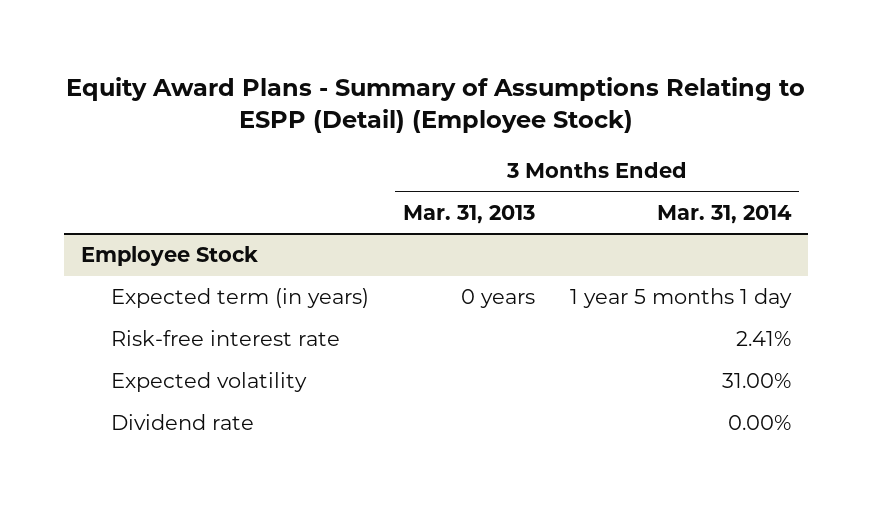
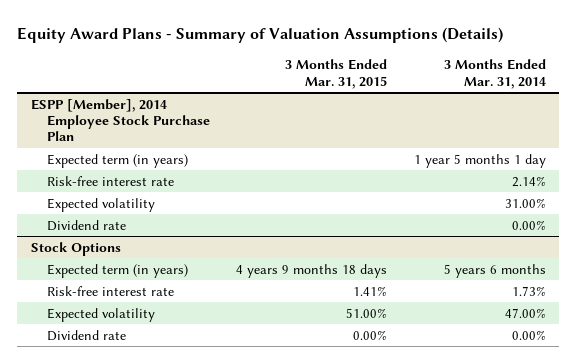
- Equity Award Plans - Summary of Assumptions Relating to ESPP (Detail) (Employee Stock)
+ Equity Award Plans - Summary of Valuation Assumptions (Details)
- | 3 Months Ended Mar. 31, 2013 | 3 Months Ended Mar. 31, 2014
+ | 3 Months Ended Mar. 31, 2015 | 3 Months Ended Mar. 31, 2014
- Employee Stock
+ ESPP [Member], 2014 Employee Stock Purchase Plan
- Risk-free interest rate | | 2.41%
+ Risk-free interest rate | | 2.14%
+ Stock Options
+ Expected term (in years) | 4 years 9 months 18 days | 5 years 6 months
+ Risk-free interest rate | 1.41% | 1.73%
+ Expected volatility | 51.00% | 47.00%
+ Dividend rate | 0.00% | 0.00%

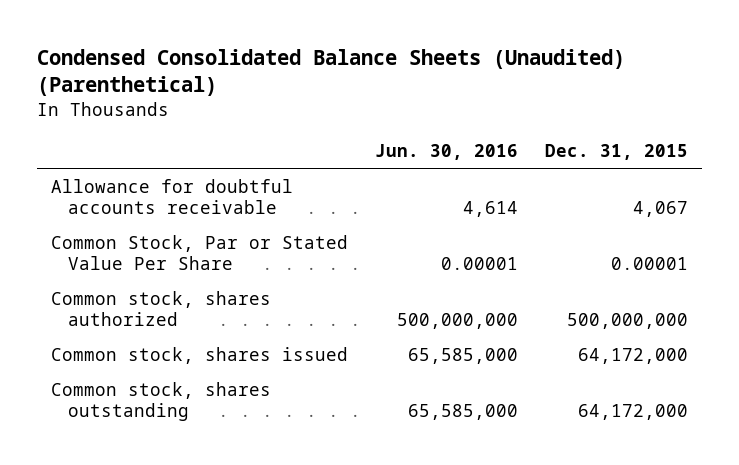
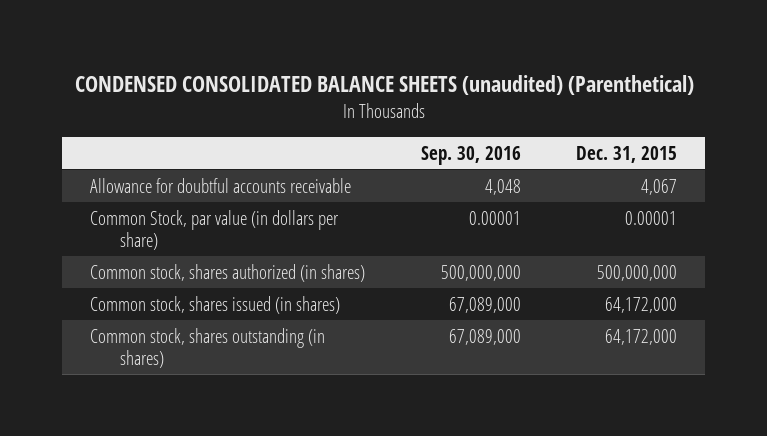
- Condensed Consolidated Balance Sheets (Unaudited) (Parenthetical)
+ CONDENSED CONSOLIDATED BALANCE SHEETS (unaudited) (Parenthetical)
- | Jun. 30, 2016 | Dec. 31, 2015
+ | Sep. 30, 2016 | Dec. 31, 2015
- Common Stock, Par or Stated Value Per Share | 0.00001 | 0.00001
- Common stock, shares authorized | 500,000,000 | 500,000,000
- Common stock, shares issued | 65,585,000 | 64,172,000
- Common stock, shares outstanding | 65,585,000 | 64,172,000
+ Common Stock, par value (in dollars per share) | 0.00001 | 0.00001
+ Common stock, shares authorized (in shares) | 500,000,000 | 500,000,000
+ Common stock, shares issued (in shares) | 67,089,000 | 64,172,000
+ Common stock, shares outstanding (in shares) | 67,089,000 | 64,172,000

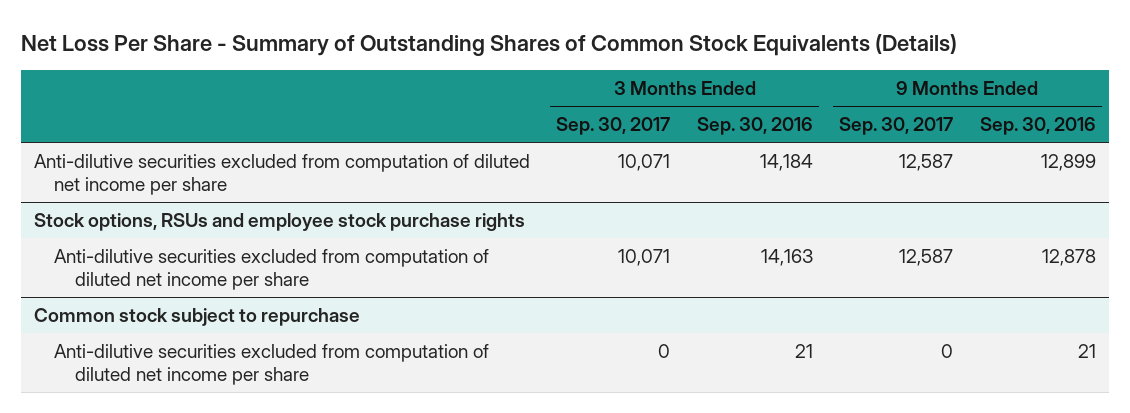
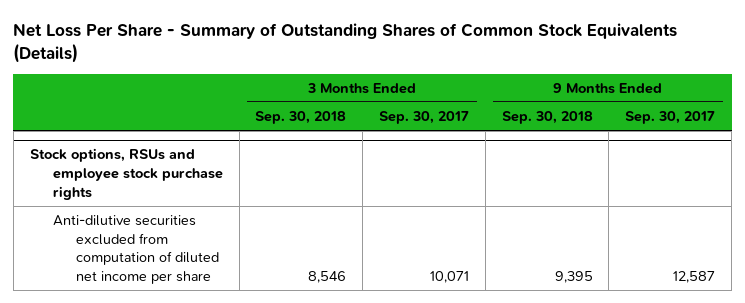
- | 3 Months Ended Sep. 30, 2017 | 3 Months Ended Sep. 30, 2016 | 9 Months Ended Sep. 30, 2017 | 9 Months Ended Sep. 30, 2016
+ | 3 Months Ended Sep. 30, 2018 | 3 Months Ended Sep. 30, 2017 | 9 Months Ended Sep. 30, 2018 | 9 Months Ended Sep. 30, 2017
- Anti-dilutive securities excluded from computation of diluted net income per share | 10,071 | 14,184 | 12,587 | 12,899
- Common stock subject to repurchase
- Anti-dilutive securities excluded from computation of diluted net income per share | 0 | 21 | 0 | 21

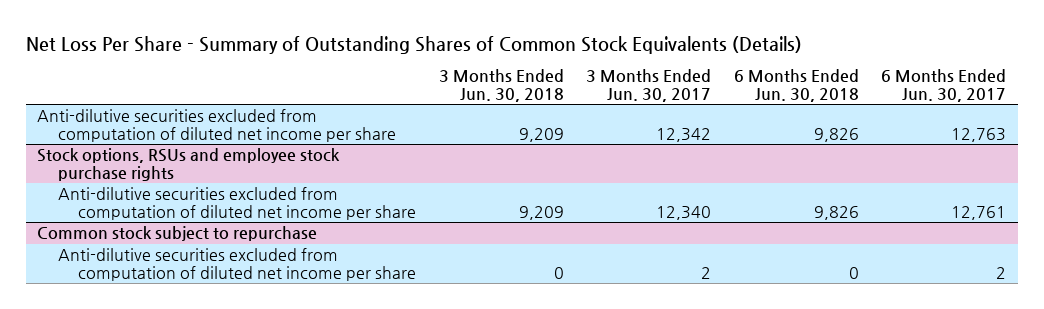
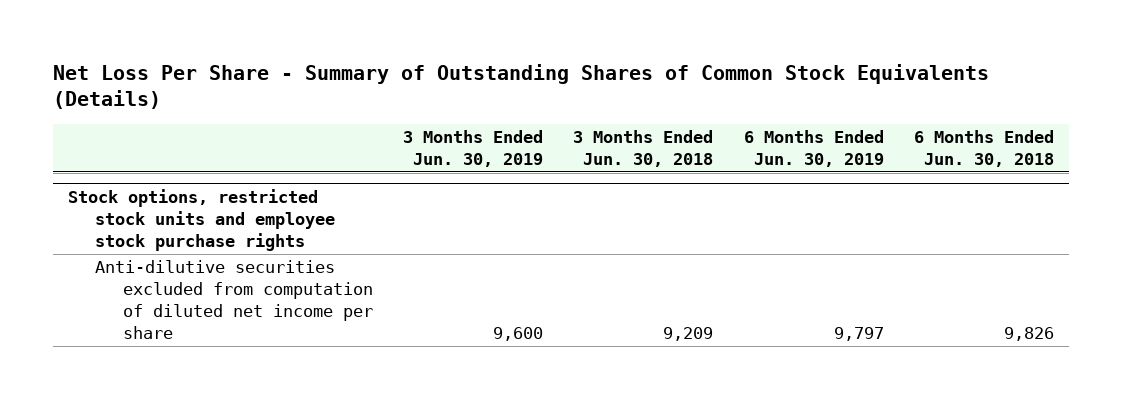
- | 3 Months Ended Jun. 30, 2018 | 3 Months Ended Jun. 30, 2017 | 6 Months Ended Jun. 30, 2018 | 6 Months Ended Jun. 30, 2017
+ | 3 Months Ended Jun. 30, 2019 | 3 Months Ended Jun. 30, 2018 | 6 Months Ended Jun. 30, 2019 | 6 Months Ended Jun. 30, 2018
- Anti-dilutive securities excluded from computation of diluted net income per share | 9,209 | 12,342 | 9,826 | 12,763
- Stock options, RSUs and employee stock purchase rights
+ Stock options, restricted stock units and employee stock purchase rights
- Common stock subject to repurchase
- Anti-dilutive securities excluded from computation of diluted net income per share | 0 | 2 | 0 | 2

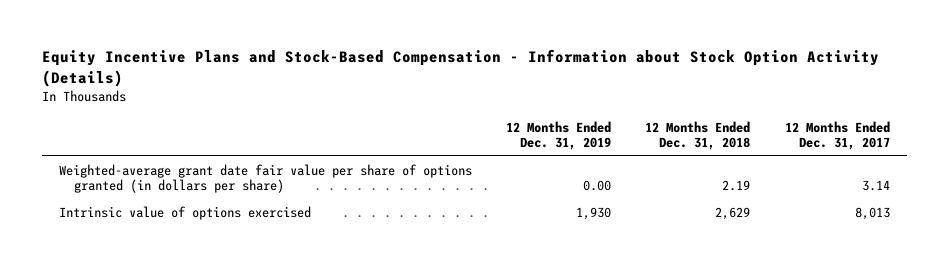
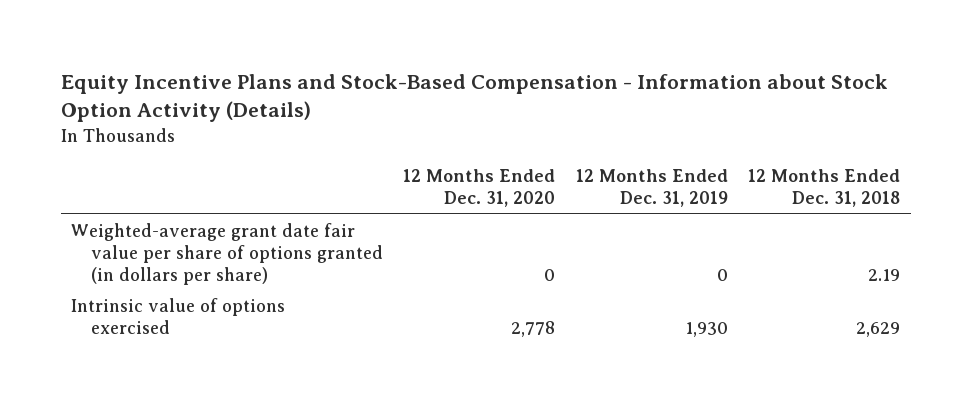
- | 12 Months Ended Dec. 31, 2019 | 12 Months Ended Dec. 31, 2018 | 12 Months Ended Dec. 31, 2017
+ | 12 Months Ended Dec. 31, 2020 | 12 Months Ended Dec. 31, 2019 | 12 Months Ended Dec. 31, 2018
- Weighted-average grant date fair value per share of options granted (in dollars per share) | 0.00 | 2.19 | 3.14
+ Weighted-average grant date fair value per share of options granted (in dollars per share) | 0 | 0 | 2.19

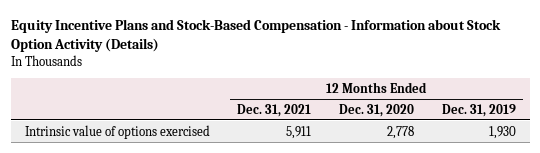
- | 12 Months Ended Dec. 31, 2020 | 12 Months Ended Dec. 31, 2019 | 12 Months Ended Dec. 31, 2018
+ | 12 Months Ended Dec. 31, 2021 | 12 Months Ended Dec. 31, 2020 | 12 Months Ended Dec. 31, 2019
- Weighted-average grant date fair value per share of options granted (in dollars per share) | 0 | 0 | 2.19

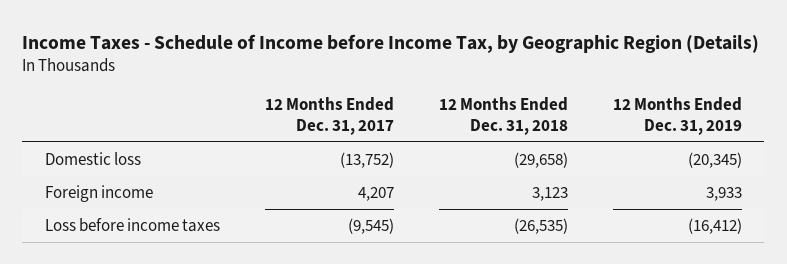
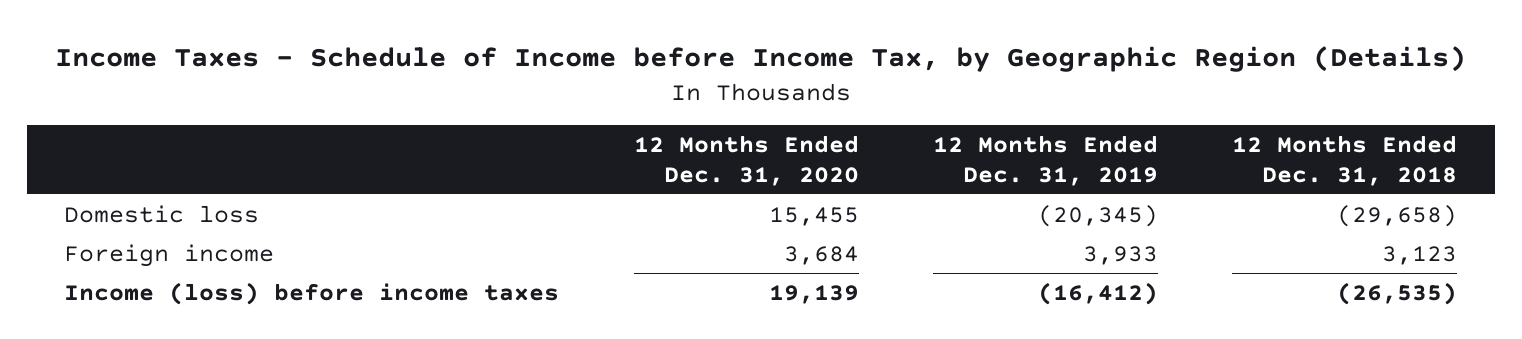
- | 12 Months Ended Dec. 31, 2017 | 12 Months Ended Dec. 31, 2018 | 12 Months Ended Dec. 31, 2019
+ | 12 Months Ended Dec. 31, 2020 | 12 Months Ended Dec. 31, 2019 | 12 Months Ended Dec. 31, 2018
- Loss before income taxes | (9,545) | (26,535) | (16,412)
+ Income (loss) before income taxes | 19,139 | (16,412) | (26,535)

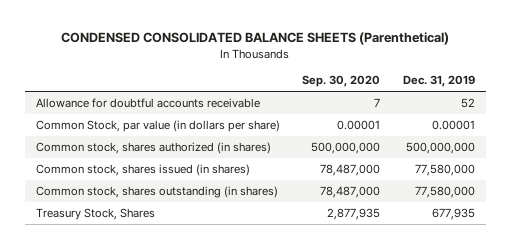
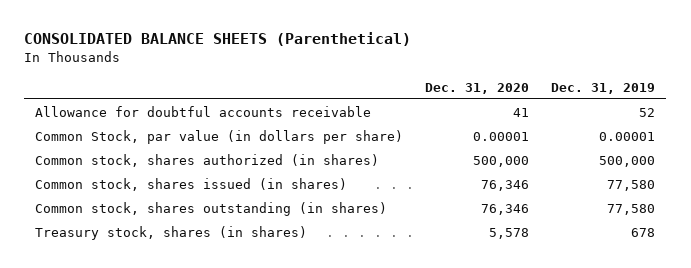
- CONDENSED CONSOLIDATED BALANCE SHEETS (Parenthetical)
+ CONSOLIDATED BALANCE SHEETS (Parenthetical)
- | Sep. 30, 2020 | Dec. 31, 2019
+ | Dec. 31, 2020 | Dec. 31, 2019
- Common stock, shares authorized (in shares) | 500,000,000 | 500,000,000
- Common stock, shares issued (in shares) | 78,487,000 | 77,580,000
- Common stock, shares outstanding (in shares) | 78,487,000 | 77,580,000
- Treasury Stock, Shares | 2,877,935 | 677,935
+ Common stock, shares authorized (in shares) | 500,000 | 500,000
+ Common stock, shares issued (in shares) | 76,346 | 77,580
+ Common stock, shares outstanding (in shares) | 76,346 | 77,580
+ Treasury stock, shares (in shares) | 5,578 | 678

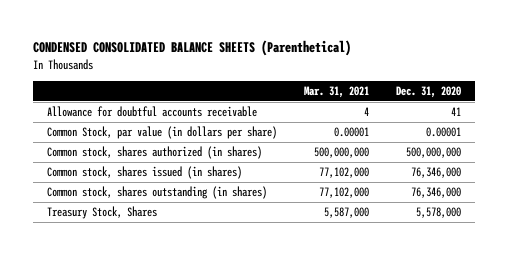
- CONSOLIDATED BALANCE SHEETS (Parenthetical)
+ CONDENSED CONSOLIDATED BALANCE SHEETS (Parenthetical)
- | Dec. 31, 2020 | Dec. 31, 2019
+ | Mar. 31, 2021 | Dec. 31, 2020
- Common stock, shares authorized (in shares) | 500,000 | 500,000
- Common stock, shares issued (in shares) | 76,346 | 77,580
- Common stock, shares outstanding (in shares) | 76,346 | 77,580
- Treasury stock, shares (in shares) | 5,578 | 678
+ Common stock, shares authorized (in shares) | 500,000,000 | 500,000,000
+ Common stock, shares issued (in shares) | 77,102,000 | 76,346,000
+ Common stock, shares outstanding (in shares) | 77,102,000 | 76,346,000
+ Treasury Stock, Shares | 5,587,000 | 5,578,000

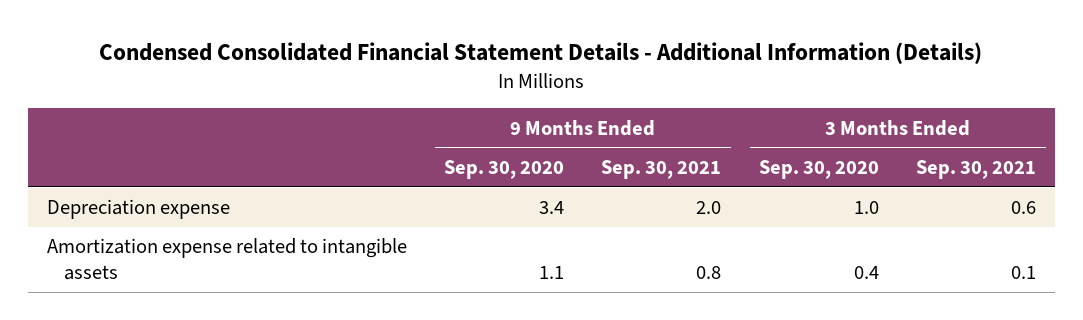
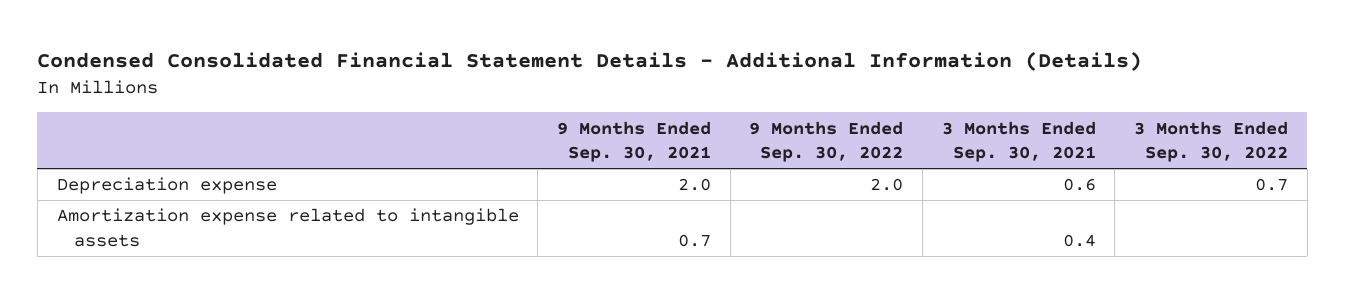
- | 9 Months Ended Sep. 30, 2020 | 9 Months Ended Sep. 30, 2021 | 3 Months Ended Sep. 30, 2020 | 3 Months Ended Sep. 30, 2021
+ | 9 Months Ended Sep. 30, 2021 | 9 Months Ended Sep. 30, 2022 | 3 Months Ended Sep. 30, 2021 | 3 Months Ended Sep. 30, 2022
- Amortization expense related to intangible assets | 1.1 | 0.8 | 0.4 | 0.1
+ Amortization expense related to intangible assets | 0.7 | | 0.4 |

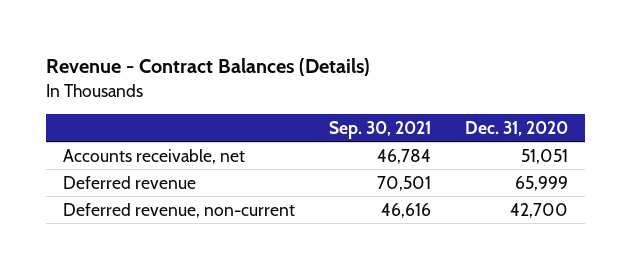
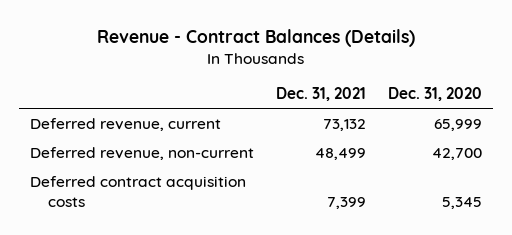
- | Sep. 30, 2021 | Dec. 31, 2020
+ | Dec. 31, 2021 | Dec. 31, 2020
- Accounts receivable, net | 46,784 | 51,051
- Deferred revenue | 70,501 | 65,999
+ Deferred revenue, current | 73,132 | 65,999
+ Deferred contract acquisition costs | 7,399 | 5,345

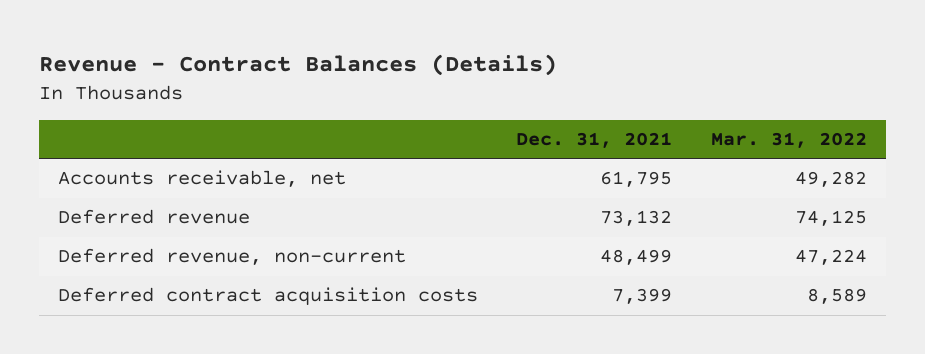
- | Dec. 31, 2021 | Dec. 31, 2020
+ | Dec. 31, 2021 | Mar. 31, 2022
- Deferred revenue, current | 73,132 | 65,999
+ Accounts receivable, net | 61,795 | 49,282
+ Deferred revenue | 73,132 | 74,125

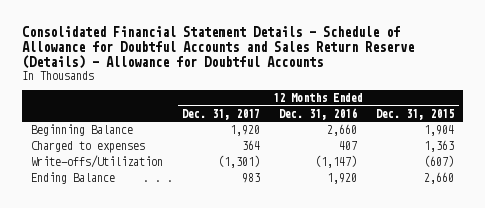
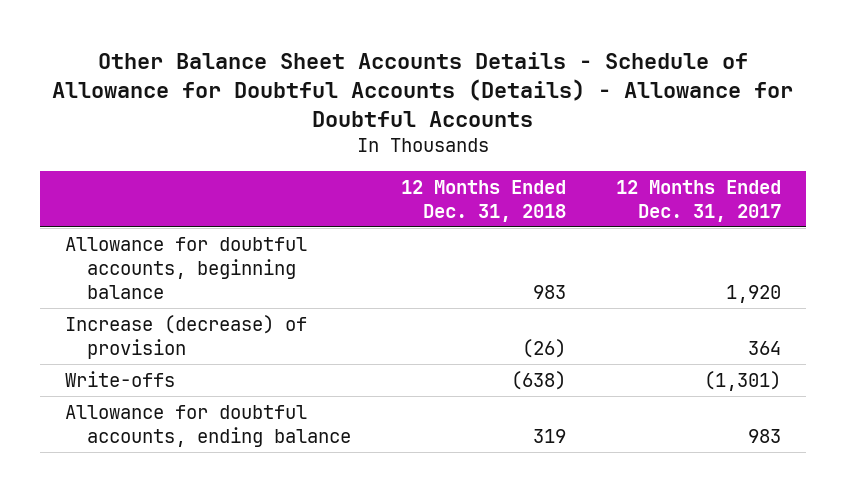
- Consolidated Financial Statement Details - Schedule of Allowance for Doubtful Accounts and Sales Return Reserve (Details) - Allowance for Doubtful Accounts
+ Other Balance Sheet Accounts Details - Schedule of Allowance for Doubtful Accounts (Details) - Allowance for Doubtful Accounts
- | 12 Months Ended Dec. 31, 2017 | 12 Months Ended Dec. 31, 2016 | 12 Months Ended Dec. 31, 2015
+ | 12 Months Ended Dec. 31, 2018 | 12 Months Ended Dec. 31, 2017
- Beginning Balance | 1,920 | 2,660 | 1,904
- Charged to expenses | 364 | 407 | 1,363
- Write-offs/Utilization | (1,301) | (1,147) | (607)
- Ending Balance | 983 | 1,920 | 2,660
+ Allowance for doubtful accounts, beginning balance | 983 | 1,920
+ Increase (decrease) of provision | (26) | 364
+ Write-offs | (638) | (1,301)
+ Allowance for doubtful accounts, ending balance | 319 | 983

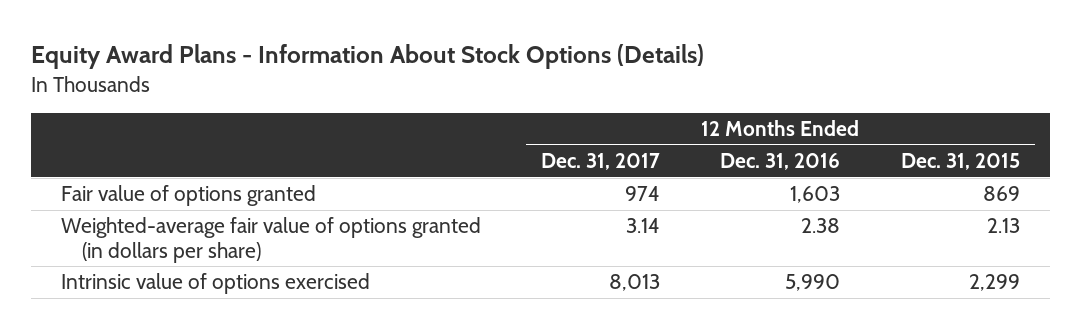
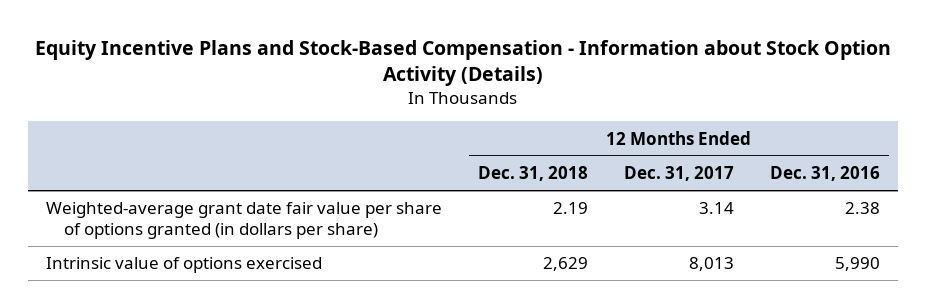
- Equity Award Plans - Information About Stock Options (Details)
+ Equity Incentive Plans and Stock-Based Compensation - Information about Stock Option Activity (Details)
- | 12 Months Ended Dec. 31, 2017 | 12 Months Ended Dec. 31, 2016 | 12 Months Ended Dec. 31, 2015
+ | 12 Months Ended Dec. 31, 2018 | 12 Months Ended Dec. 31, 2017 | 12 Months Ended Dec. 31, 2016
- Fair value of options granted | 974 | 1,603 | 869
- Weighted-average fair value of options granted (in dollars per share) | 3.14 | 2.38 | 2.13
+ Weighted-average grant date fair value per share of options granted (in dollars per share) | 2.19 | 3.14 | 2.38

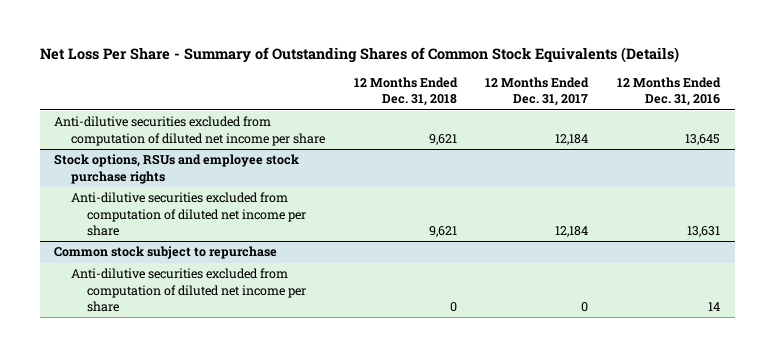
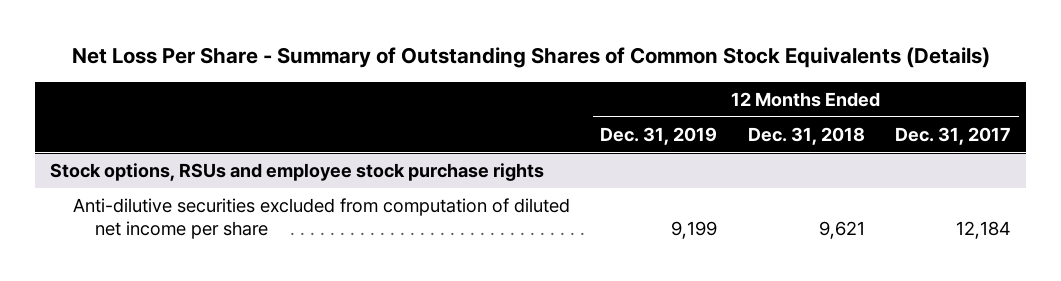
- | 12 Months Ended Dec. 31, 2018 | 12 Months Ended Dec. 31, 2017 | 12 Months Ended Dec. 31, 2016
+ | 12 Months Ended Dec. 31, 2019 | 12 Months Ended Dec. 31, 2018 | 12 Months Ended Dec. 31, 2017
- Anti-dilutive securities excluded from computation of diluted net income per share | 9,621 | 12,184 | 13,645
- Common stock subject to repurchase
- Anti-dilutive securities excluded from computation of diluted net income per share | 0 | 0 | 14

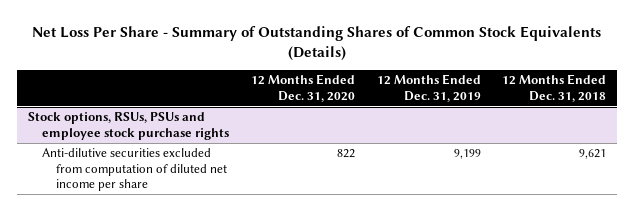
- | 12 Months Ended Dec. 31, 2019 | 12 Months Ended Dec. 31, 2018 | 12 Months Ended Dec. 31, 2017
+ | 12 Months Ended Dec. 31, 2020 | 12 Months Ended Dec. 31, 2019 | 12 Months Ended Dec. 31, 2018
- Stock options, RSUs and employee stock purchase rights
+ Stock options, RSUs, PSUs and employee stock purchase rights

